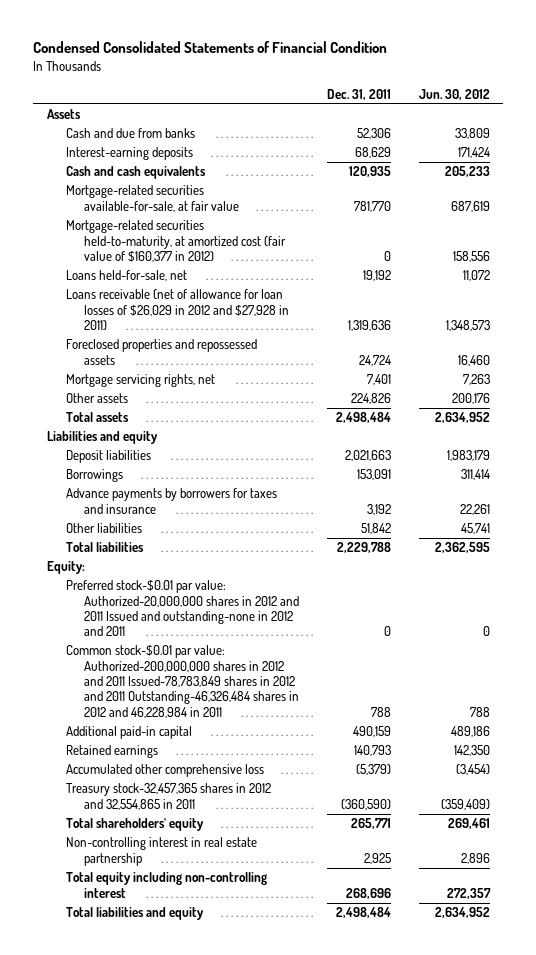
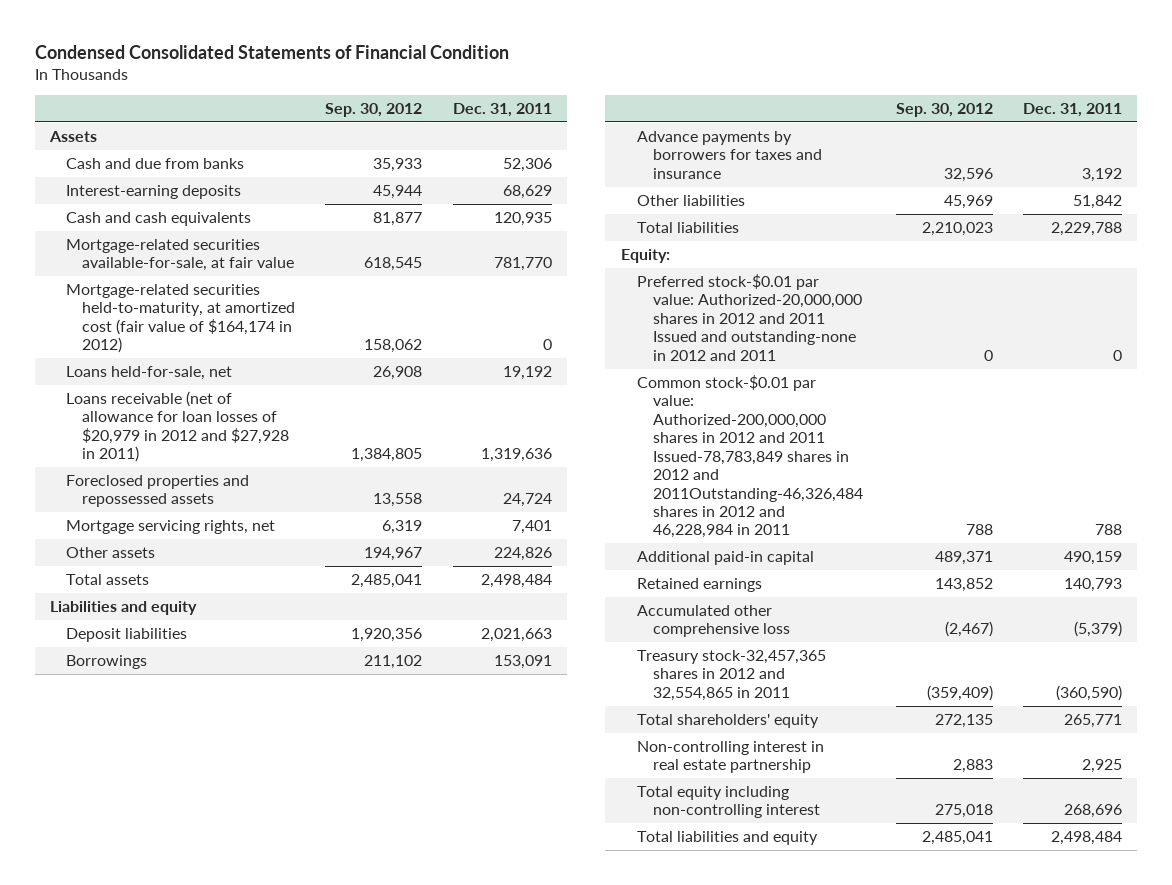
- | Dec. 31, 2011 | Jun. 30, 2012
+ | Sep. 30, 2012 | Dec. 31, 2011
- Mortgage-related securities held-to-maturity, at amortized cost (fair value of $160,377 in 2012) | 0 | 158,556
+ Mortgage-related securities held-to-maturity, at amortized cost (fair value of $164,174 in 2012) | 158,062 | 0
- Loans receivable (net of allowance for loan losses of $26,029 in 2012 and $27,928 in 2011) | 1,319,636 | 1,348,573
+ Loans receivable (net of allowance for loan losses of $20,979 in 2012 and $27,928 in 2011) | 1,384,805 | 1,319,636
- Common stock-$0.01 par value: Authorized-200,000,000 shares in 2012 and 2011 Issued-78,783,849 shares in 2012 and 2011 Outstanding-46,326,484 shares in 2012 and 46,228,984 in 2011 | 788 | 788
+ Common stock-$0.01 par value: Authorized-200,000,000 shares in 2012 and 2011 Issued-78,783,849 shares in 2012 and 2011Outstanding-46,326,484 shares in 2012 and 46,228,984 in 2011 | 788 | 788

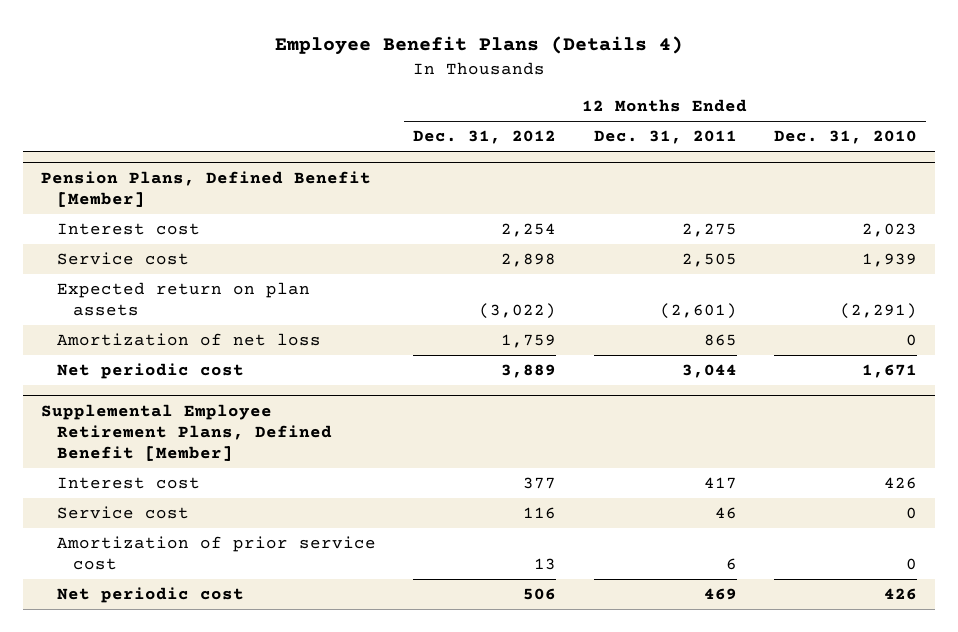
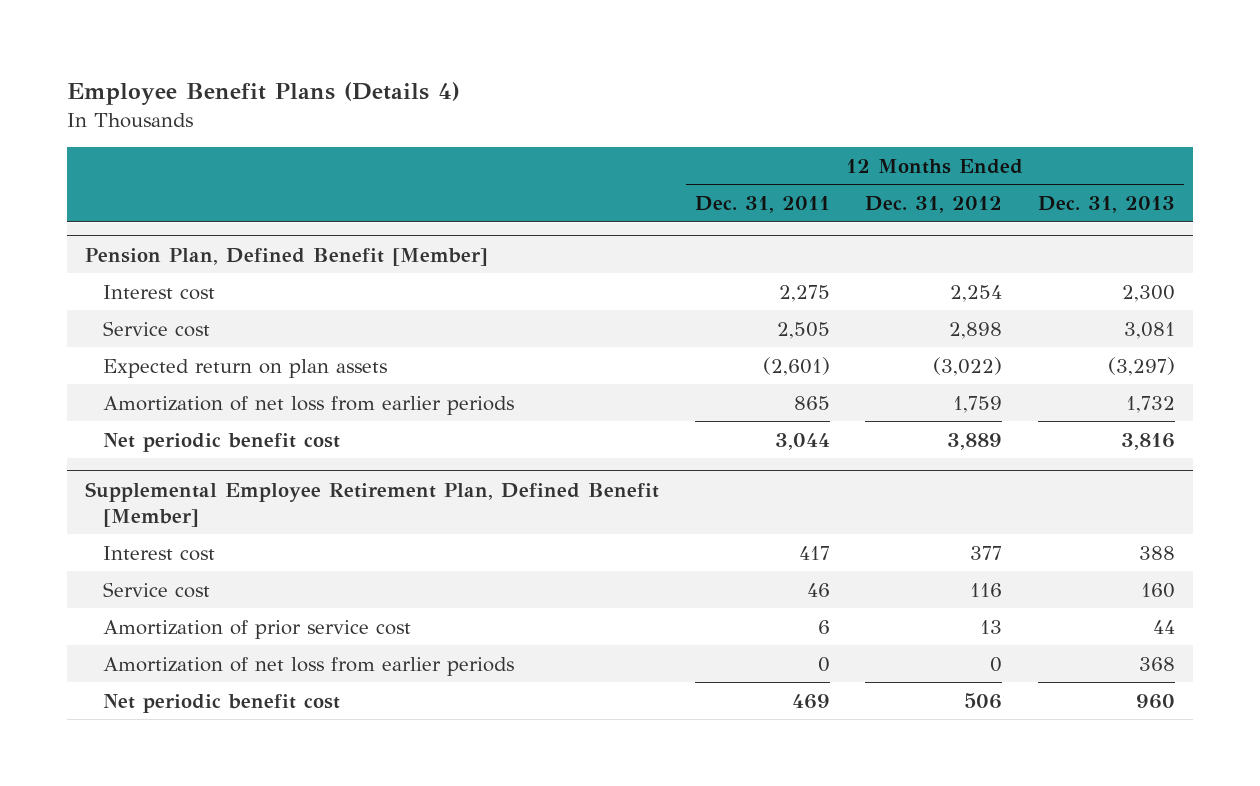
- | 12 Months Ended Dec. 31, 2012 | 12 Months Ended Dec. 31, 2011 | 12 Months Ended Dec. 31, 2010
+ | 12 Months Ended Dec. 31, 2011 | 12 Months Ended Dec. 31, 2012 | 12 Months Ended Dec. 31, 2013
- Pension Plans, Defined Benefit [Member]
+ Pension Plan, Defined Benefit [Member]
- Amortization of net loss | 1,759 | 865 | 0
- Net periodic cost | 3,889 | 3,044 | 1,671
- Supplemental Employee Retirement Plans, Defined Benefit [Member]
+ Amortization of net loss from earlier periods | 865 | 1,759 | 1,732
+ Net periodic benefit cost | 3,044 | 3,889 | 3,816
+ Supplemental Employee Retirement Plan, Defined Benefit [Member]
- Net periodic cost | 506 | 469 | 426
+ Amortization of net loss from earlier periods | 0 | 0 | 368
+ Net periodic benefit cost | 469 | 506 | 960

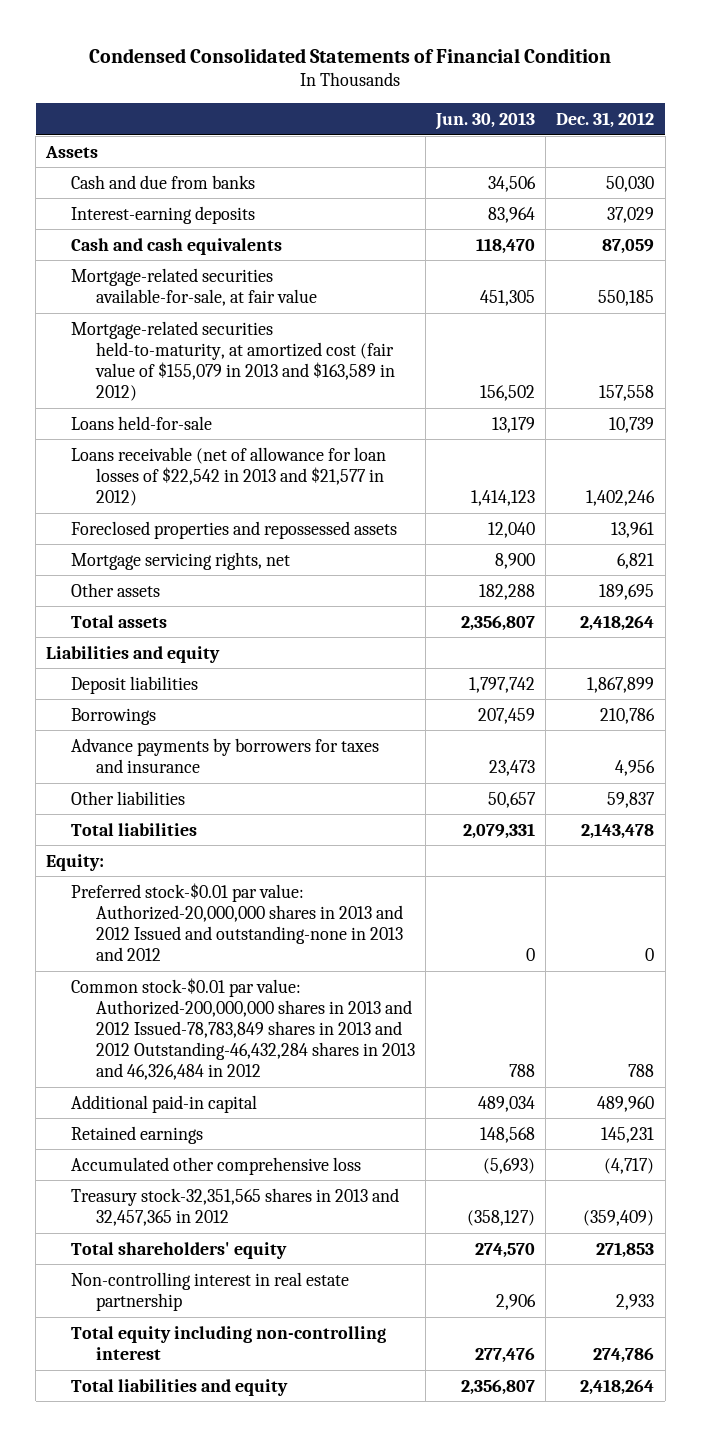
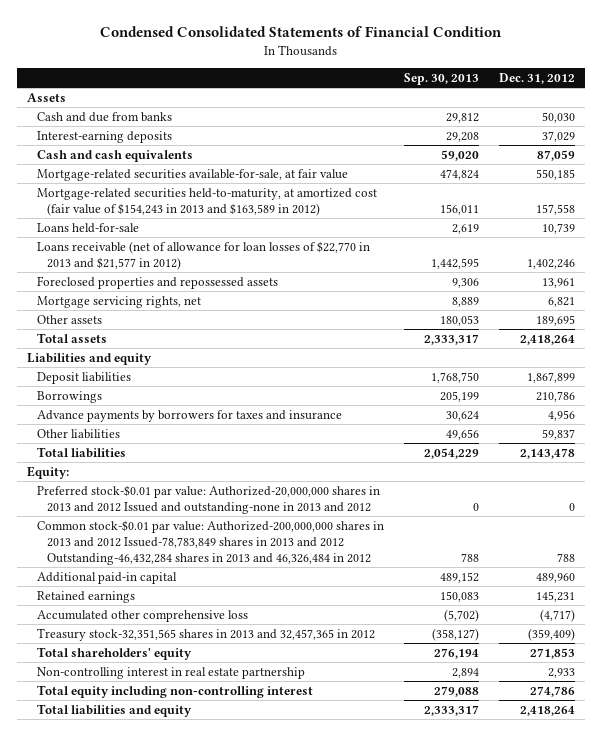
- | Jun. 30, 2013 | Dec. 31, 2012
+ | Sep. 30, 2013 | Dec. 31, 2012
- Mortgage-related securities held-to-maturity, at amortized cost (fair value of $155,079 in 2013 and $163,589 in 2012) | 156,502 | 157,558
+ Mortgage-related securities held-to-maturity, at amortized cost (fair value of $154,243 in 2013 and $163,589 in 2012) | 156,011 | 157,558
- Loans receivable (net of allowance for loan losses of $22,542 in 2013 and $21,577 in 2012) | 1,414,123 | 1,402,246
+ Loans receivable (net of allowance for loan losses of $22,770 in 2013 and $21,577 in 2012) | 1,442,595 | 1,402,246

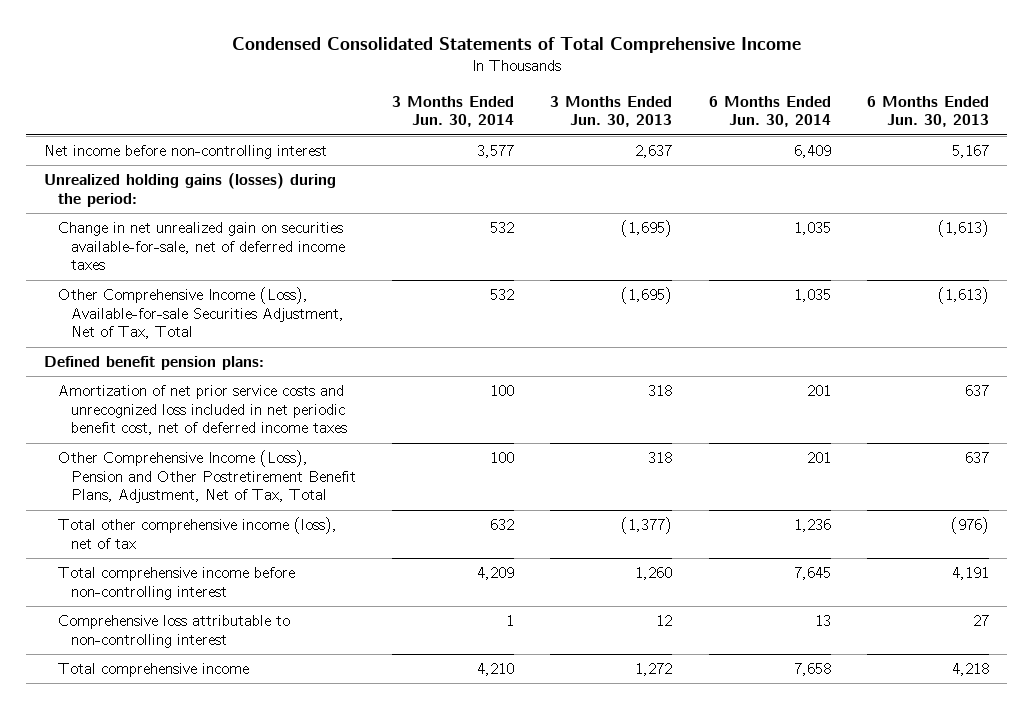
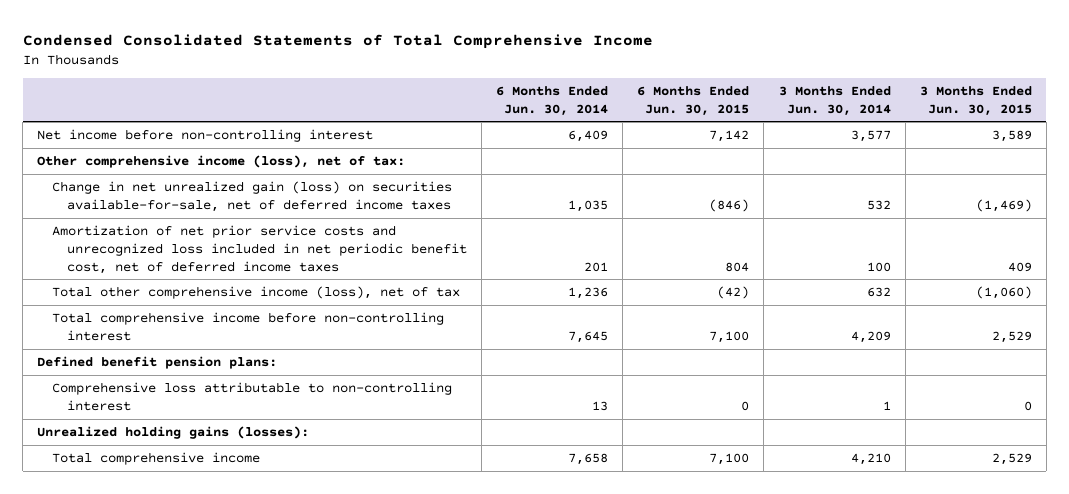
- | 3 Months Ended Jun. 30, 2014 | 3 Months Ended Jun. 30, 2013 | 6 Months Ended Jun. 30, 2014 | 6 Months Ended Jun. 30, 2013
+ | 6 Months Ended Jun. 30, 2014 | 6 Months Ended Jun. 30, 2015 | 3 Months Ended Jun. 30, 2014 | 3 Months Ended Jun. 30, 2015
- Unrealized holding gains (losses) during the period:
- Change in net unrealized gain on securities available-for-sale, net of deferred income taxes | 532 | (1,695) | 1,035 | (1,613)
- Other Comprehensive Income (Loss), Available-for-sale Securities Adjustment, Net of Tax, Total | 532 | (1,695) | 1,035 | (1,613)
+ Other comprehensive income (loss), net of tax:
+ Change in net unrealized gain (loss) on securities available-for-sale, net of deferred income taxes | 1,035 | (846) | 532 | (1,469)
- Other Comprehensive Income (Loss), Pension and Other Postretirement Benefit Plans, Adjustment, Net of Tax, Total | 100 | 318 | 201 | 637
moved down: Defined benefit pension plans:
+ Unrealized holding gains (losses):

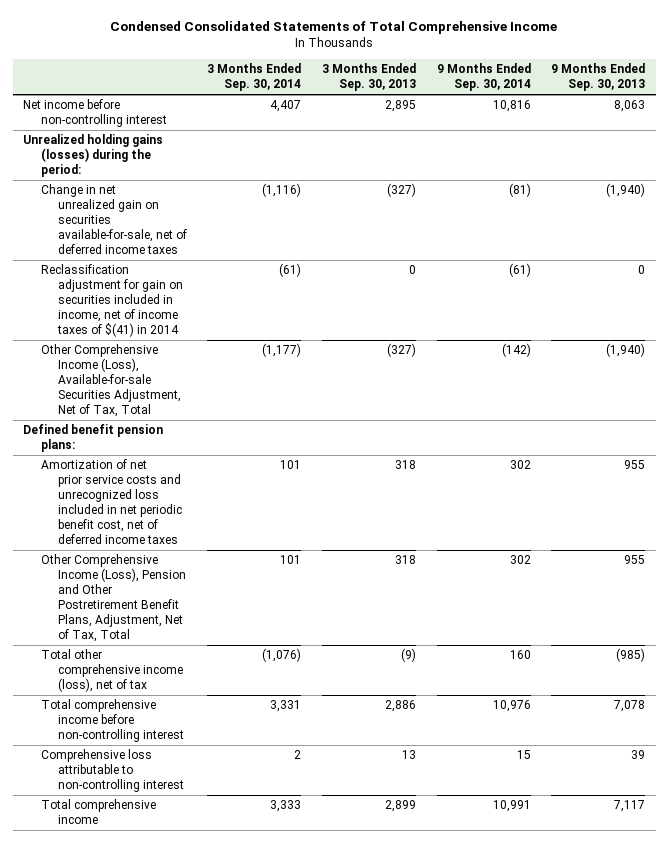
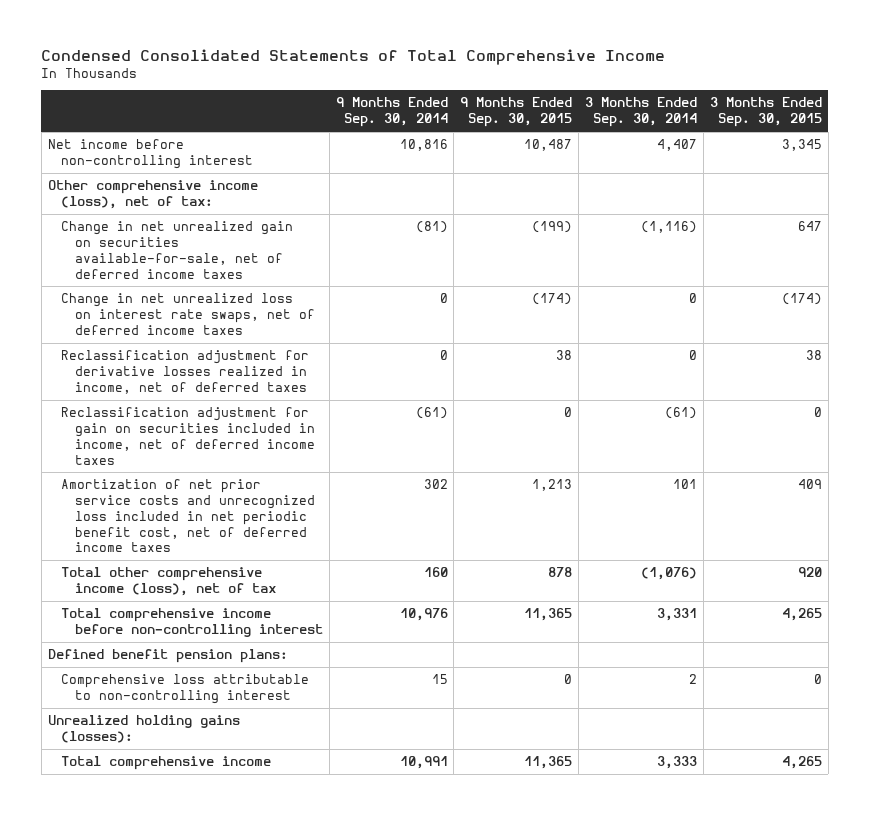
- | 3 Months Ended Sep. 30, 2014 | 3 Months Ended Sep. 30, 2013 | 9 Months Ended Sep. 30, 2014 | 9 Months Ended Sep. 30, 2013
+ | 9 Months Ended Sep. 30, 2014 | 9 Months Ended Sep. 30, 2015 | 3 Months Ended Sep. 30, 2014 | 3 Months Ended Sep. 30, 2015
- Unrealized holding gains (losses) during the period:
+ Other comprehensive income (loss), net of tax:
- Reclassification adjustment for gain on securities included in income, net of income taxes of $(41) in 2014 | (61) | 0 | (61) | 0
- Other Comprehensive Income (Loss), Available-for-sale Securities Adjustment, Net of Tax, Total | (1,177) | (327) | (142) | (1,940)
+ Change in net unrealized loss on interest rate swaps, net of deferred income taxes | 0 | (174) | 0 | (174)
+ Reclassification adjustment for derivative losses realized in income, net of deferred taxes | 0 | 38 | 0 | 38
+ Reclassification adjustment for gain on securities included in income, net of deferred income taxes | (61) | 0 | (61) | 0
- Other Comprehensive Income (Loss), Pension and Other Postretirement Benefit Plans, Adjustment, Net of Tax, Total | 101 | 318 | 302 | 955
moved down: Defined benefit pension plans:
+ Unrealized holding gains (losses):

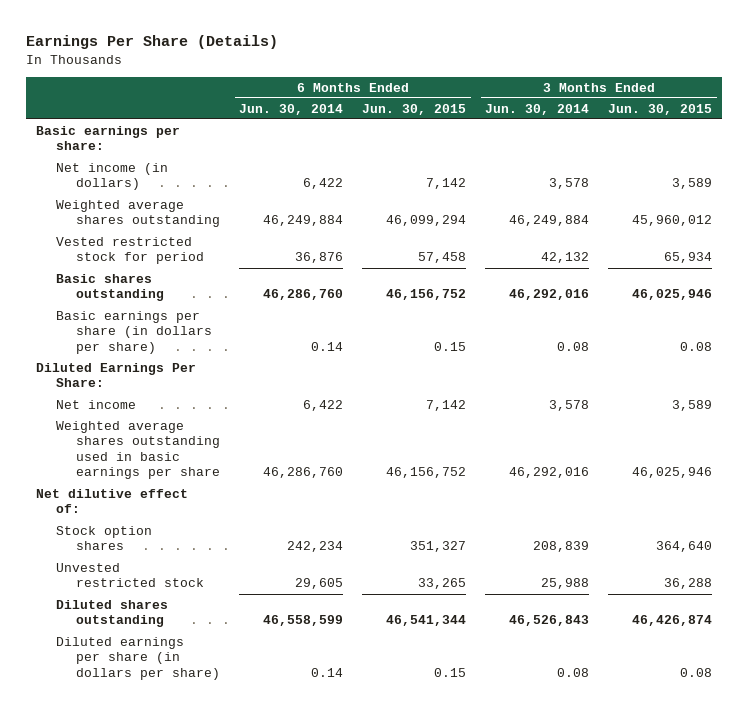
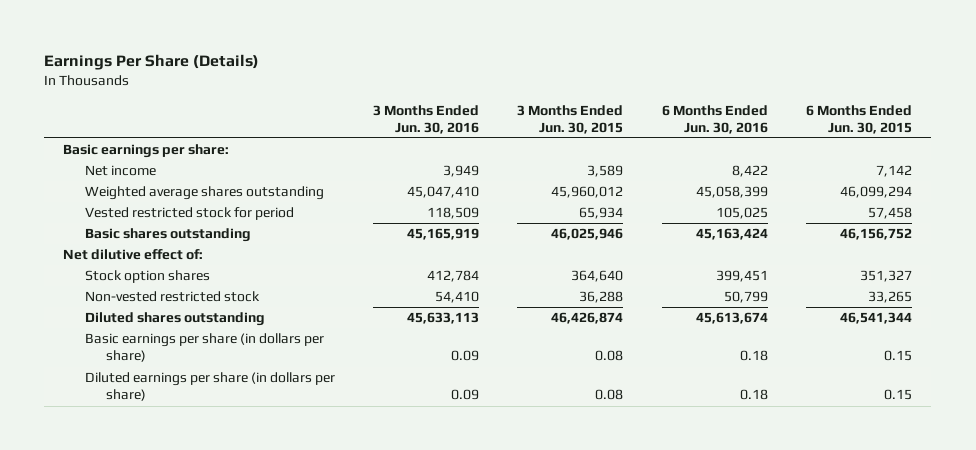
- | 6 Months Ended Jun. 30, 2014 | 6 Months Ended Jun. 30, 2015 | 3 Months Ended Jun. 30, 2014 | 3 Months Ended Jun. 30, 2015
+ | 3 Months Ended Jun. 30, 2016 | 3 Months Ended Jun. 30, 2015 | 6 Months Ended Jun. 30, 2016 | 6 Months Ended Jun. 30, 2015
- Net income (in dollars) | 6,422 | 7,142 | 3,578 | 3,589
moved up: Net income | 3,949 | 3,589 | 8,422 | 7,142
- Diluted Earnings Per Share:
- Weighted average shares outstanding used in basic earnings per share | 46,286,760 | 46,156,752 | 46,292,016 | 46,025,946
- Unvested restricted stock | 29,605 | 33,265 | 25,988 | 36,288
+ Non-vested restricted stock | 54,410 | 36,288 | 50,799 | 33,265
moved down: Basic earnings per share (in dollars per share) | 0.09 | 0.08 | 0.18 | 0.15

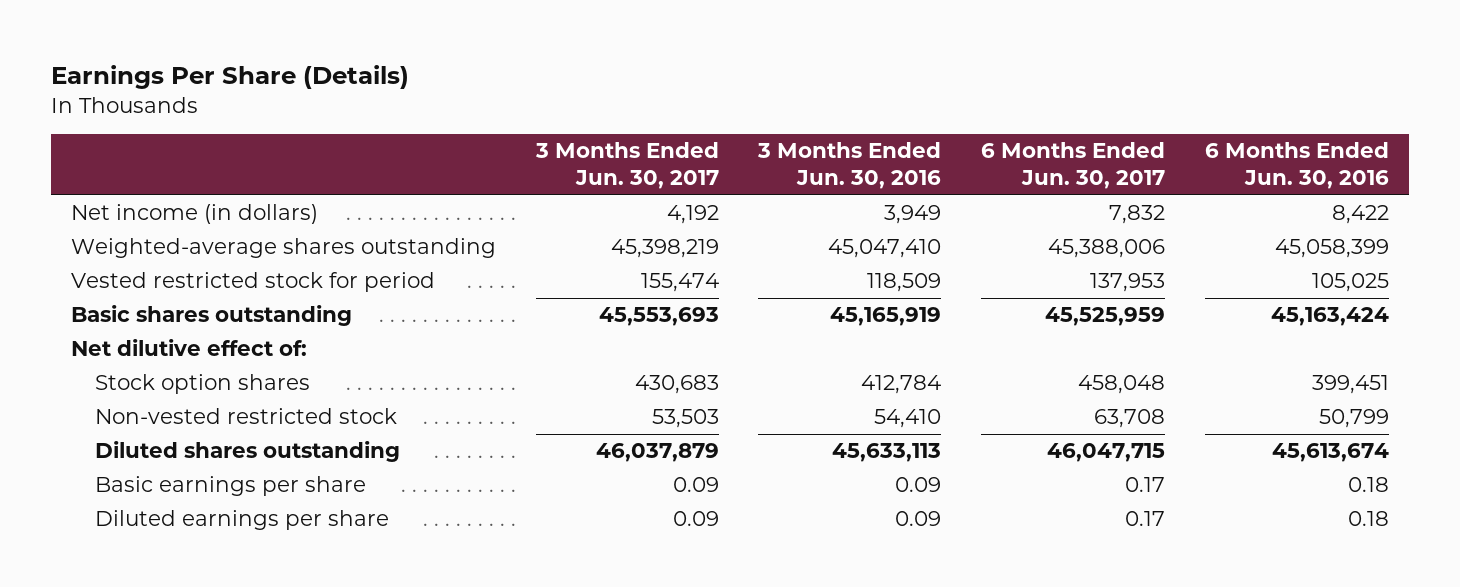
- | 3 Months Ended Jun. 30, 2016 | 3 Months Ended Jun. 30, 2015 | 6 Months Ended Jun. 30, 2016 | 6 Months Ended Jun. 30, 2015
+ | 3 Months Ended Jun. 30, 2017 | 3 Months Ended Jun. 30, 2016 | 6 Months Ended Jun. 30, 2017 | 6 Months Ended Jun. 30, 2016
- Basic earnings per share:
- Net income | 3,949 | 3,589 | 8,422 | 7,142
- Weighted average shares outstanding | 45,047,410 | 45,960,012 | 45,058,399 | 46,099,294
+ Net income (in dollars) | 4,192 | 3,949 | 7,832 | 8,422
+ Weighted-average shares outstanding | 45,398,219 | 45,047,410 | 45,388,006 | 45,058,399
- Basic earnings per share (in dollars per share) | 0.09 | 0.08 | 0.18 | 0.15
- Diluted earnings per share (in dollars per share) | 0.09 | 0.08 | 0.18 | 0.15
+ Basic earnings per share | 0.09 | 0.09 | 0.17 | 0.18
+ Diluted earnings per share | 0.09 | 0.09 | 0.17 | 0.18

